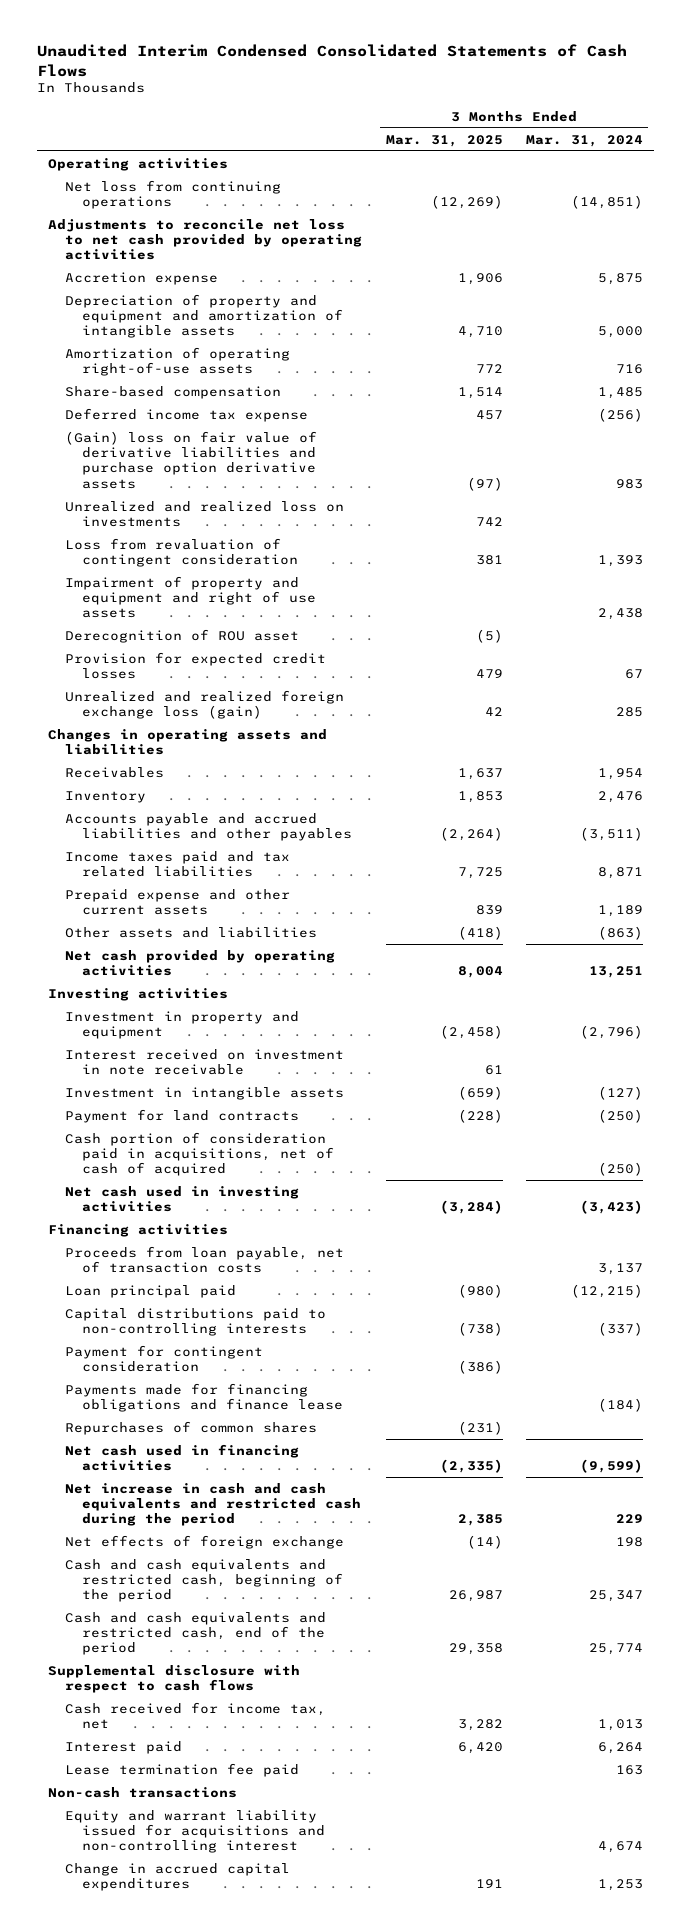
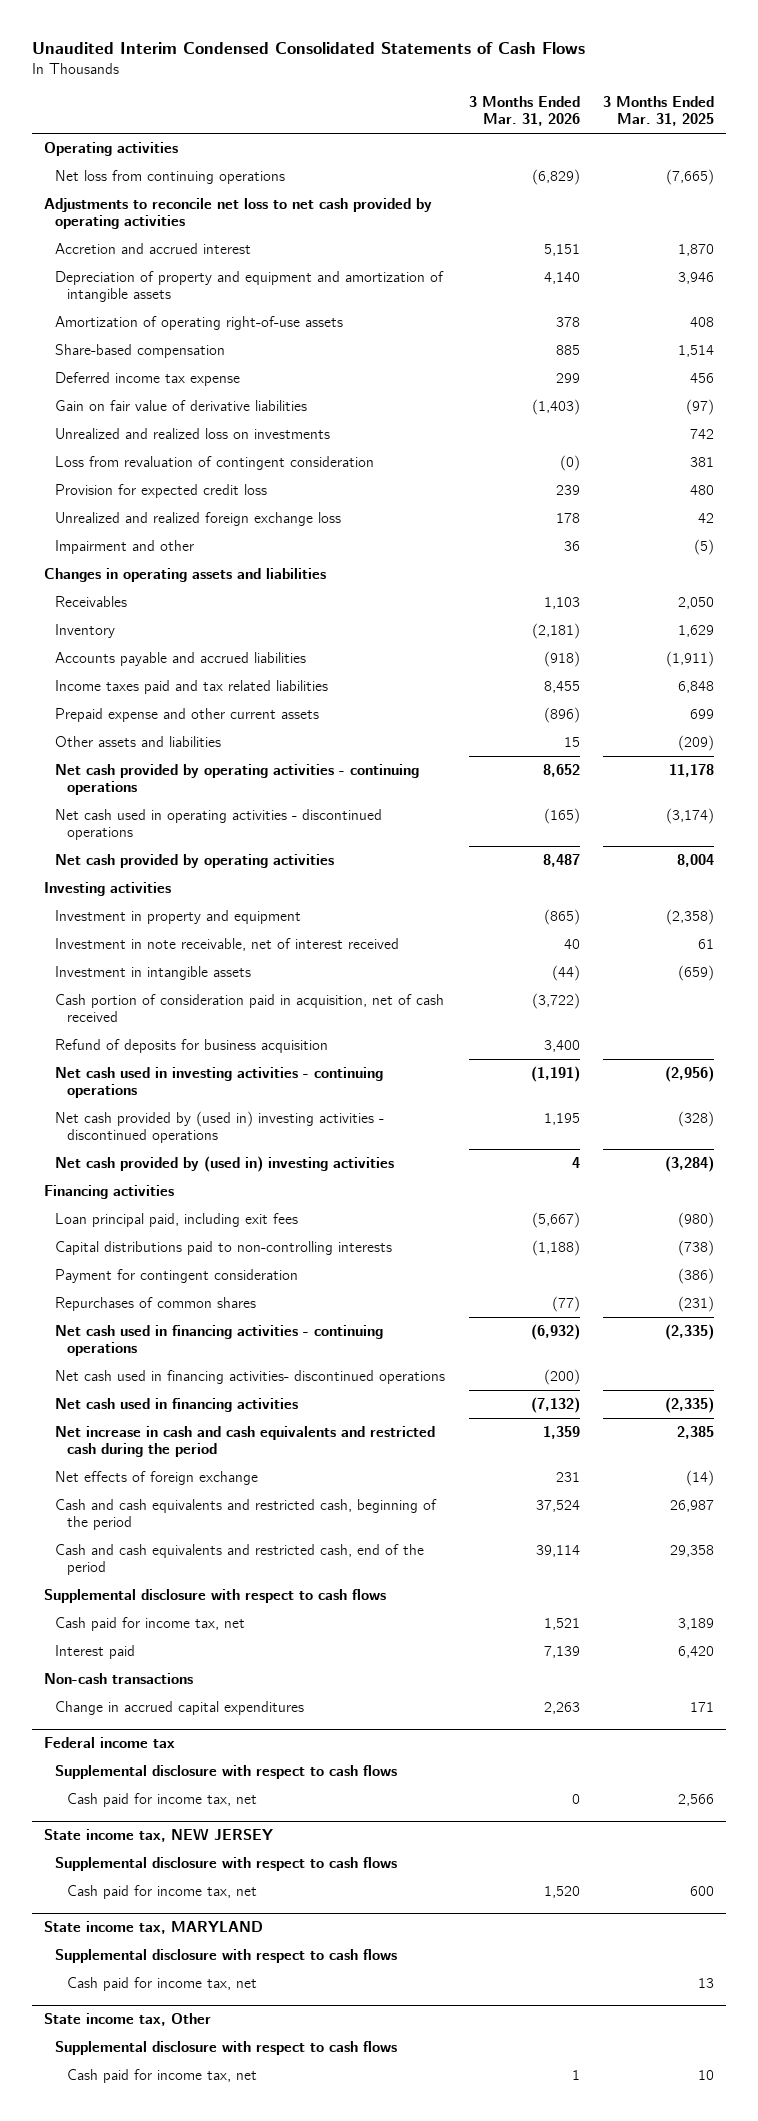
- | 3 Months Ended Mar. 31, 2025 | 3 Months Ended Mar. 31, 2024
+ | 3 Months Ended Mar. 31, 2026 | 3 Months Ended Mar. 31, 2025
- Net loss from continuing operations | (12,269) | (14,851)
+ Net loss from continuing operations | (6,829) | (7,665)
- Accretion expense | 1,906 | 5,875
- Depreciation of property and equipment and amortization of intangible assets | 4,710 | 5,000
- Amortization of operating right-of-use assets | 772 | 716
+ Accretion and accrued interest | 5,151 | 1,870
+ Depreciation of property and equipment and amortization of intangible assets | 4,140 | 3,946
+ Amortization of operating right-of-use assets | 378 | 408
- Deferred income tax expense | 457 | (256)
- (Gain) loss on fair value of derivative liabilities and purchase option derivative assets | (97) | 983
+ Deferred income tax expense | 299 | 456
+ Gain on fair value of derivative liabilities | (1,403) | (97)
- Impairment of property and equipment and right of use assets | | 2,438
- Derecognition of ROU asset | (5) |
- Provision for expected credit losses | 479 | 67
- Unrealized and realized foreign exchange loss (gain) | 42 | 285
+ Provision for expected credit loss | 239 | 480
+ Unrealized and realized foreign exchange loss | 178 | 42
+ Impairment and other | 36 | (5)
- Receivables | 1,637 | 1,954
- Inventory | 1,853 | 2,476
- Accounts payable and accrued liabilities and other payables | (2,264) | (3,511)
- Income taxes paid and tax related liabilities | 7,725 | 8,871
- Prepaid expense and other current assets | 839 | 1,189
- Other assets and liabilities | (418) | (863)
+ Receivables | 1,103 | 2,050
+ Inventory | (2,181) | 1,629
+ Accounts payable and accrued liabilities | (918) | (1,911)
+ Income taxes paid and tax related liabilities | 8,455 | 6,848
+ Prepaid expense and other current assets | (896) | 699
+ Other assets and liabilities | 15 | (209)
+ Net cash provided by operating activities - continuing operations | 8,652 | 11,178
+ Net cash used in operating activities - discontinued operations | (165) | (3,174)
- Investment in property and equipment | (2,458) | (2,796)
- Interest received on investment in note receivable | 61 |
+ Investment in property and equipment | (865) | (2,358)
+ Investment in note receivable, net of interest received | 40 | 61
- Payment for land contracts | (228) | (250)
- Cash portion of consideration paid in acquisitions, net of cash of acquired | | (250)
- Net cash used in investing activities | (3,284) | (3,423)
+ Cash portion of consideration paid in acquisition, net of cash received | (3,722) |
+ Refund of deposits for business acquisition | 3,400 |
+ Net cash used in investing activities - continuing operations | (1,191) | (2,956)
+ Net cash provided by (used in) investing activities - discontinued operations | 1,195 | (328)
+ Net cash provided by (used in) investing activities | 4 | (3,284)
- Proceeds from loan payable, net of transaction costs | | 3,137
- Loan principal paid | (980) | (12,215)
+ Loan principal paid, including exit fees | (5,667) | (980)
- Payments made for financing obligations and finance lease | | (184)
+ Net cash used in financing activities - continuing operations | (6,932) | (2,335)
+ Net cash used in financing activities- discontinued operations | (200) |
- Cash received for income tax, net | 3,282 | 1,013
+ Cash paid for income tax, net | 1,521 | 3,189
- Lease termination fee paid | | 163
- Equity and warrant liability issued for acquisitions and non-controlling interest | | 4,674
- Change in accrued capital expenditures | 191 | 1,253
+ Change in accrued capital expenditures | 2,263 | 171
+ Federal income tax
+ Supplemental disclosure with respect to cash flows
+ Cash paid for income tax, net | 0 | 2,566
+ State income tax, NEW JERSEY
+ Supplemental disclosure with respect to cash flows
+ Cash paid for income tax, net | 1,520 | 600
+ State income tax, MARYLAND
+ Supplemental disclosure with respect to cash flows
+ Cash paid for income tax, net | | 13
+ State income tax, Other
+ Supplemental disclosure with respect to cash flows
+ Cash paid for income tax, net | 1 | 10

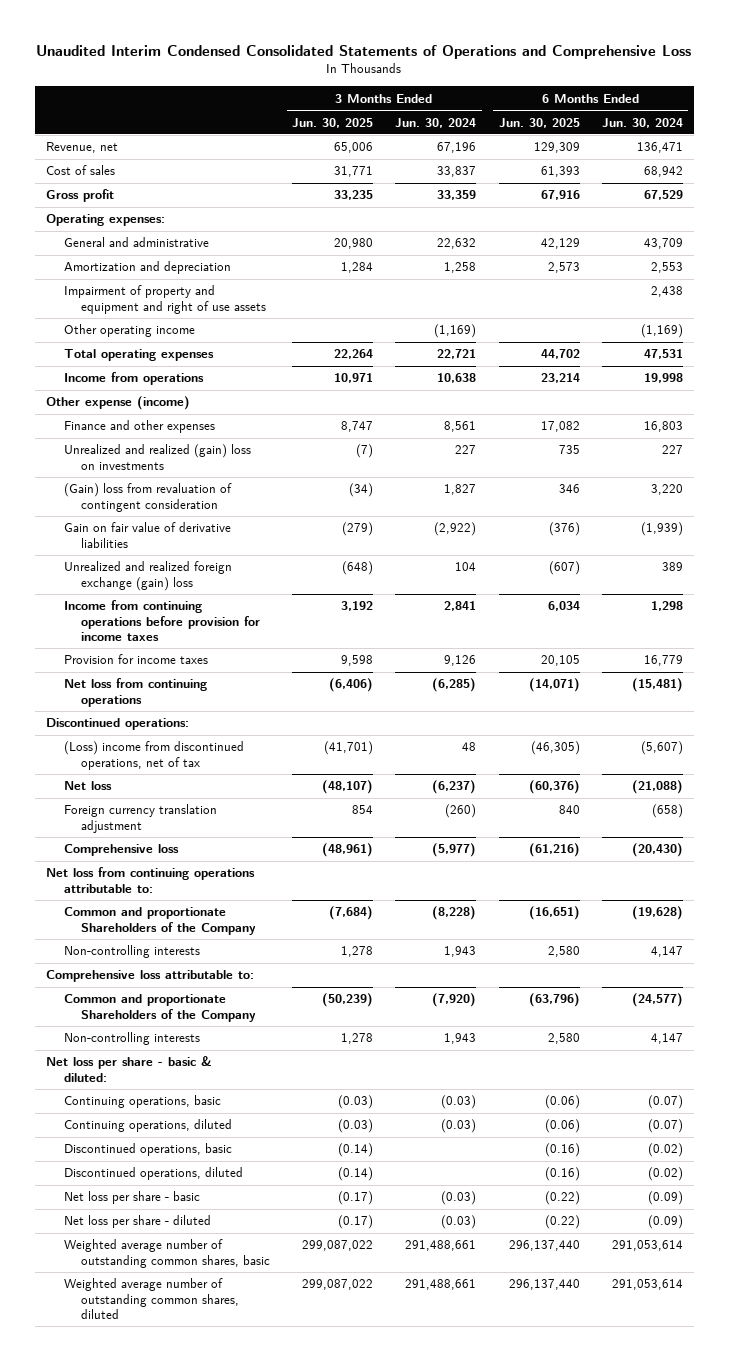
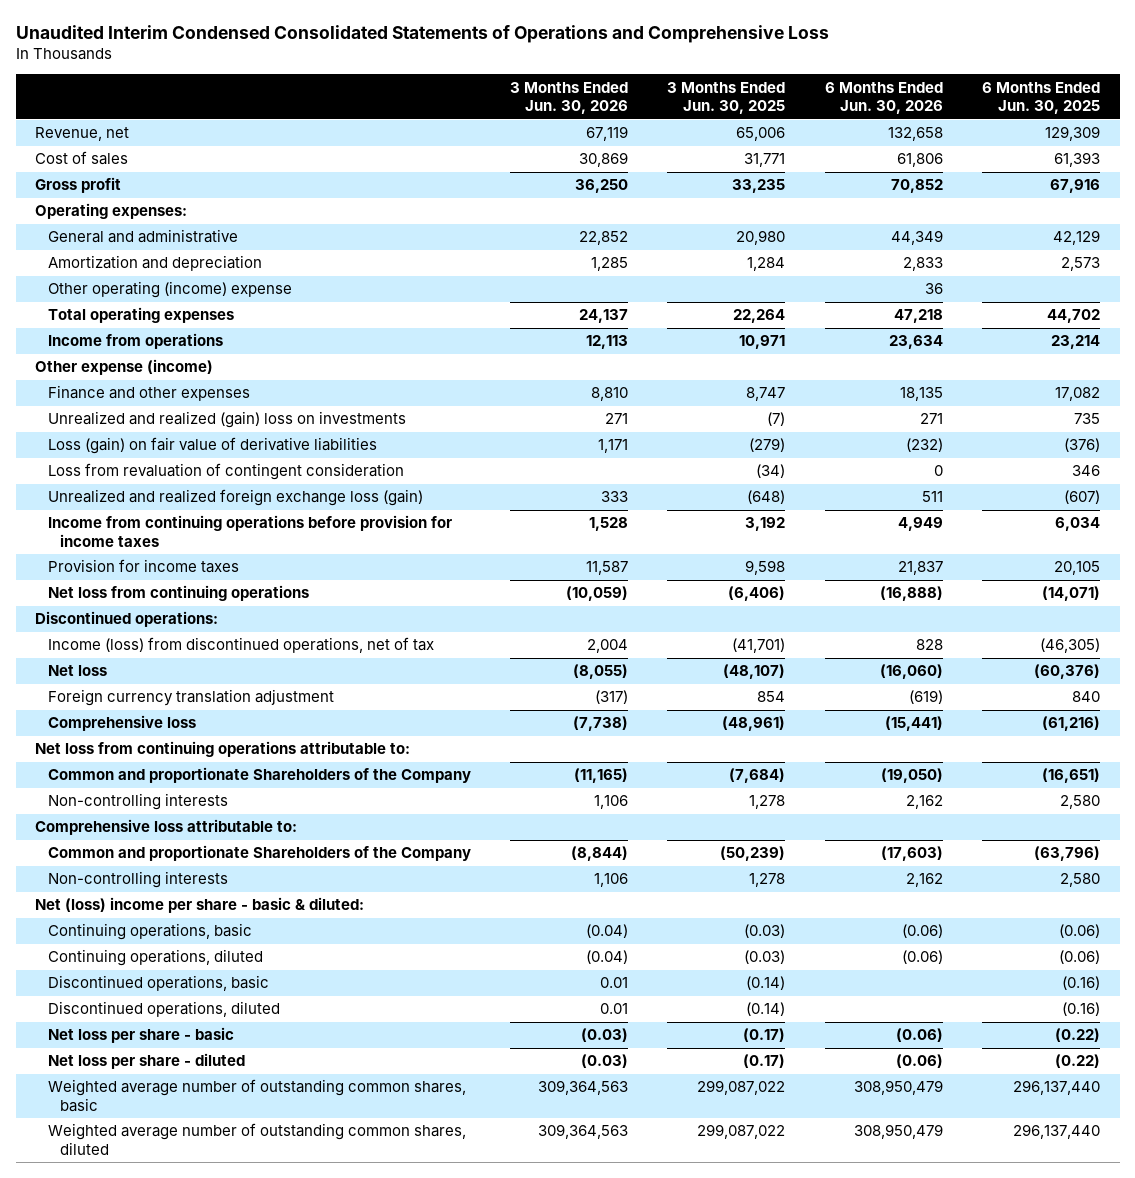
- | 3 Months Ended Jun. 30, 2025 | 3 Months Ended Jun. 30, 2024 | 6 Months Ended Jun. 30, 2025 | 6 Months Ended Jun. 30, 2024
+ | 3 Months Ended Jun. 30, 2026 | 3 Months Ended Jun. 30, 2025 | 6 Months Ended Jun. 30, 2026 | 6 Months Ended Jun. 30, 2025
- Impairment of property and equipment and right of use assets | | | | 2,438
- Other operating income | | (1,169) | | (1,169)
+ Other operating (income) expense | | | 36 |
- (Gain) loss from revaluation of contingent consideration | (34) | 1,827 | 346 | 3,220
- Gain on fair value of derivative liabilities | (279) | (2,922) | (376) | (1,939)
- Unrealized and realized foreign exchange (gain) loss | (648) | 104 | (607) | 389
+ Loss (gain) on fair value of derivative liabilities | 1,171 | (279) | (232) | (376)
+ Loss from revaluation of contingent consideration | | (34) | 0 | 346
+ Unrealized and realized foreign exchange loss (gain) | 333 | (648) | 511 | (607)
- (Loss) income from discontinued operations, net of tax | (41,701) | 48 | (46,305) | (5,607)
+ Income (loss) from discontinued operations, net of tax | 2,004 | (41,701) | 828 | (46,305)
- Net loss per share - basic & diluted:
+ Net (loss) income per share - basic & diluted:

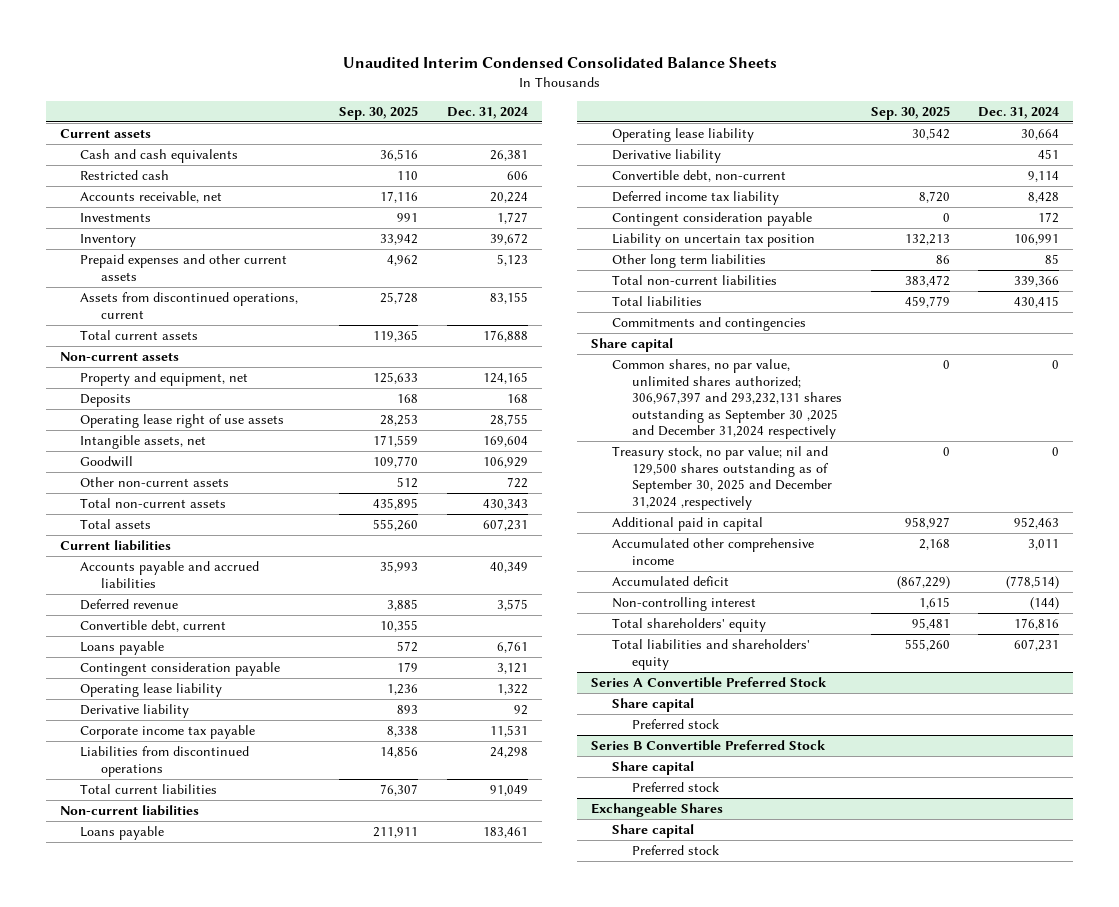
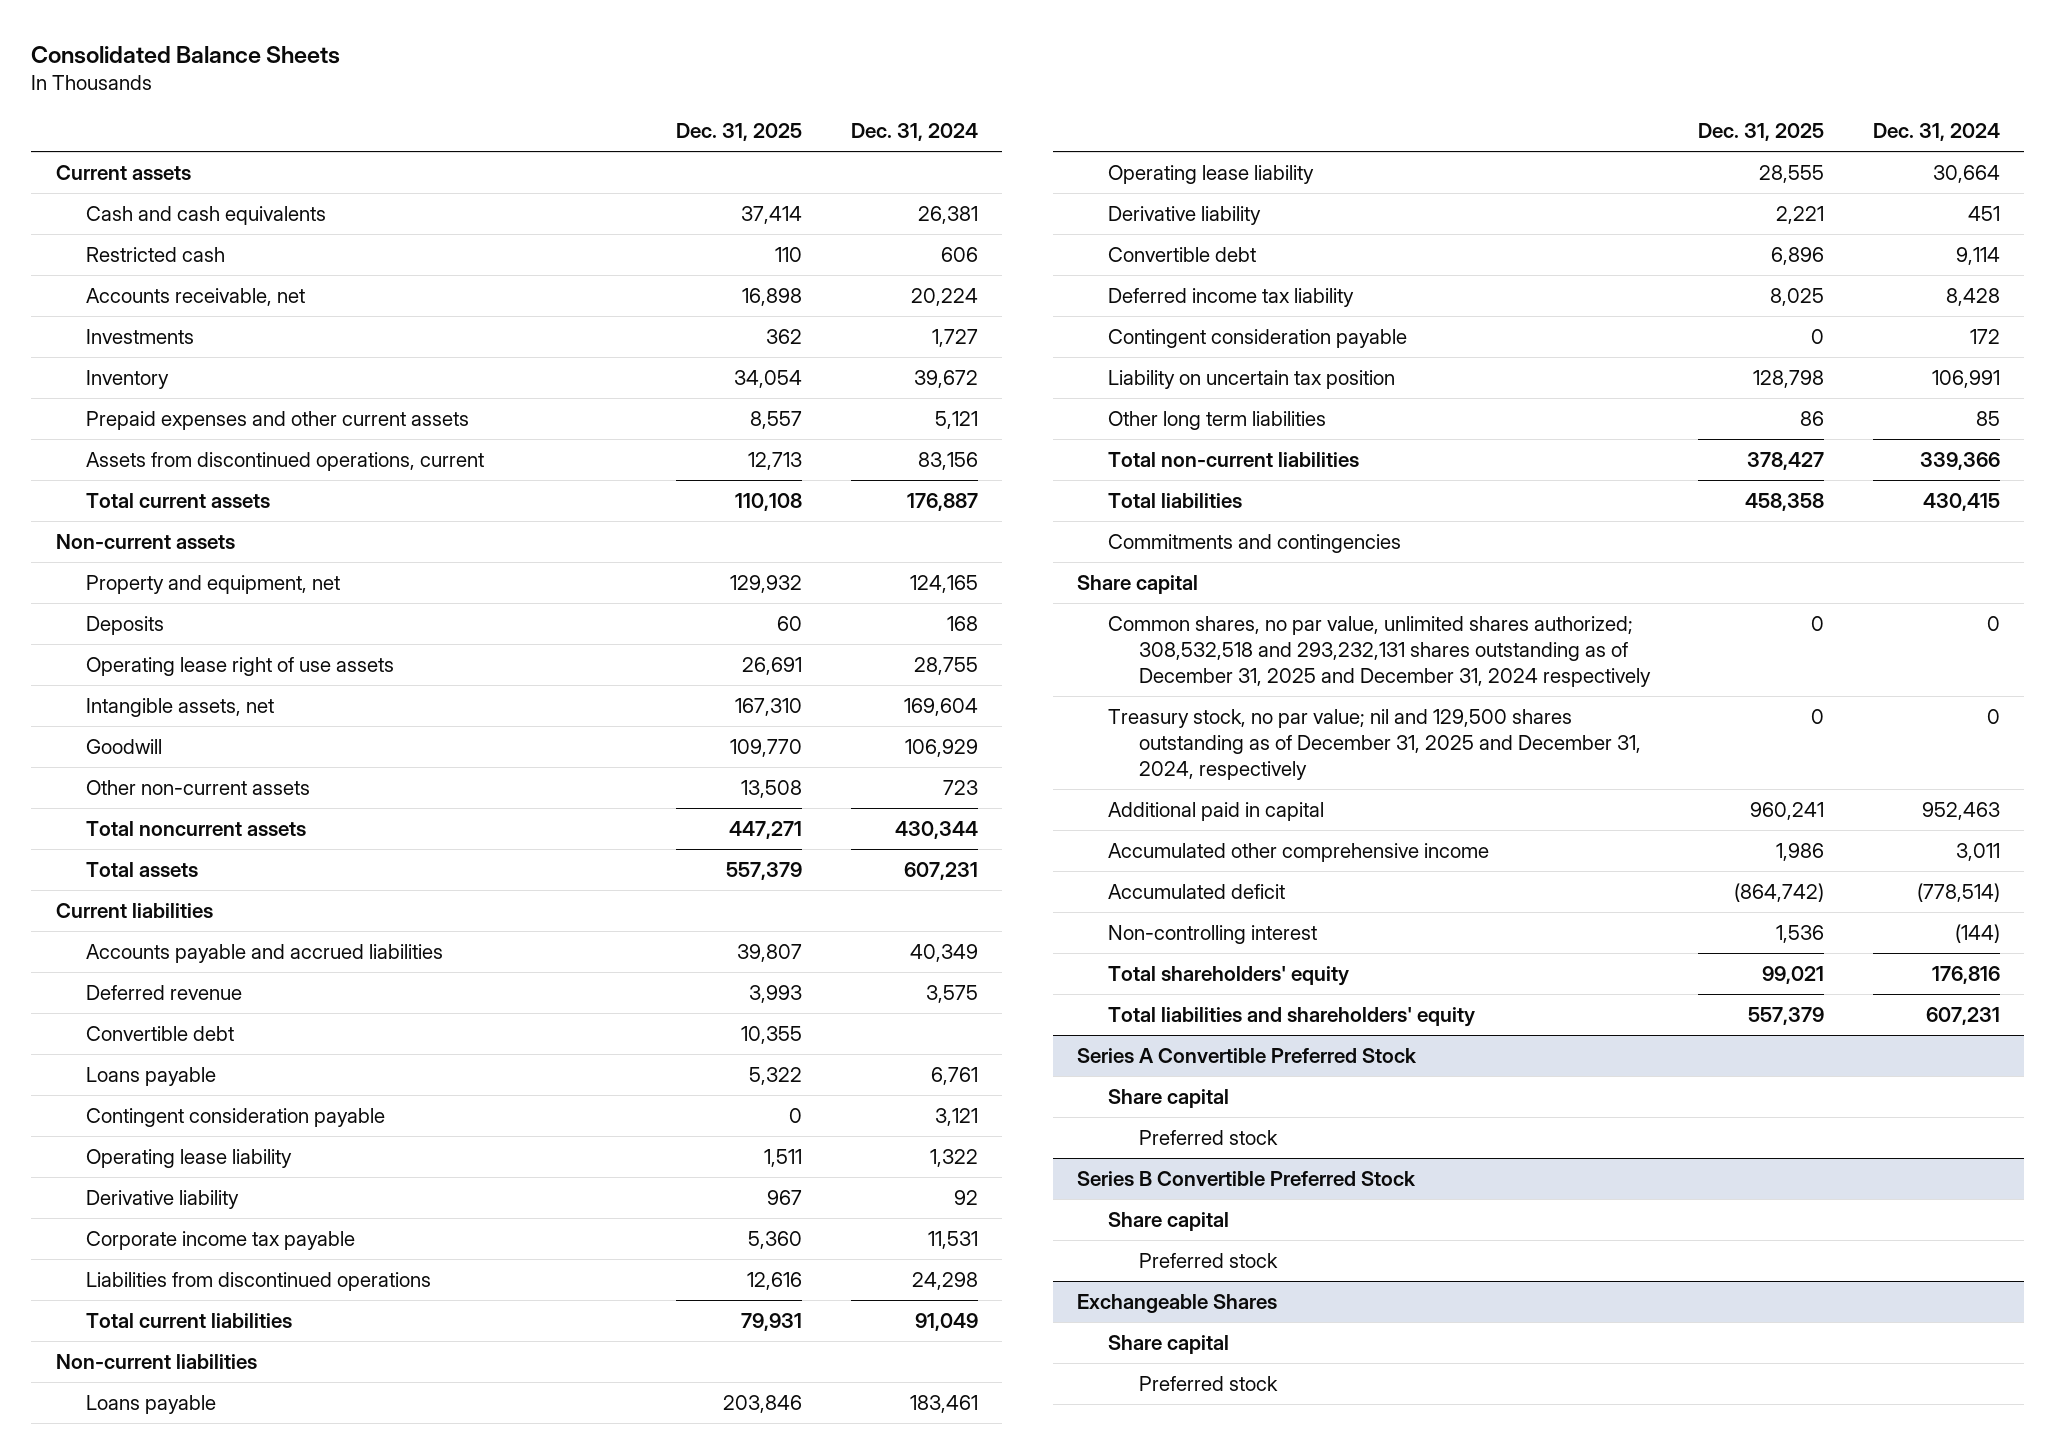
- Unaudited Interim Condensed Consolidated Balance Sheets
+ Consolidated Balance Sheets
- | Sep. 30, 2025 | Dec. 31, 2024
+ | Dec. 31, 2025 | Dec. 31, 2024
- Prepaid expenses and other current assets | 4,962 | 5,123
- Assets from discontinued operations, current | 25,728 | 83,155
- Total current assets | 119,365 | 176,888
+ Prepaid expenses and other current assets | 8,557 | 5,121
+ Assets from discontinued operations, current | 12,713 | 83,156
+ Total current assets | 110,108 | 176,887
- Other non-current assets | 512 | 722
- Total non-current assets | 435,895 | 430,343
+ Other non-current assets | 13,508 | 723
+ Total noncurrent assets | 447,271 | 430,344
- Convertible debt, current | 10,355 |
+ Convertible debt | 10,355 |
- Convertible debt, non-current | | 9,114
+ Convertible debt | 6,896 | 9,114
- Common shares, no par value, unlimited shares authorized; 306,967,397 and 293,232,131 shares outstanding as September 30 ,2025 and December 31,2024 respectively | 0 | 0
- Treasury stock, no par value; nil and 129,500 shares outstanding as of September 30, 2025 and December 31,2024 ,respectively | 0 | 0
+ Common shares, no par value, unlimited shares authorized; 308,532,518 and 293,232,131 shares outstanding as of December 31, 2025 and December 31, 2024 respectively | 0 | 0
+ Treasury stock, no par value; nil and 129,500 shares outstanding as of December 31, 2025 and December 31, 2024, respectively | 0 | 0

